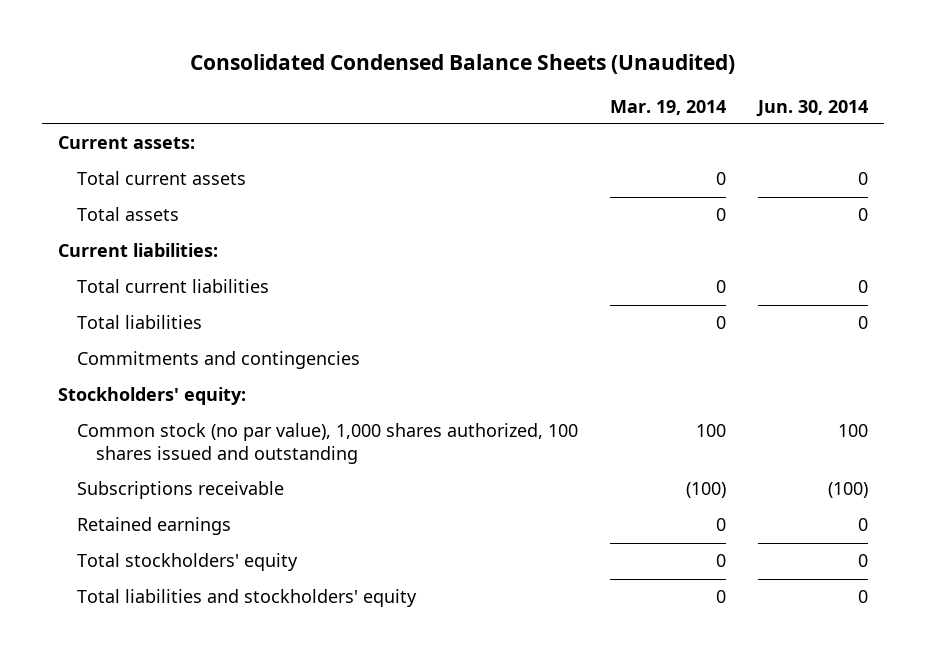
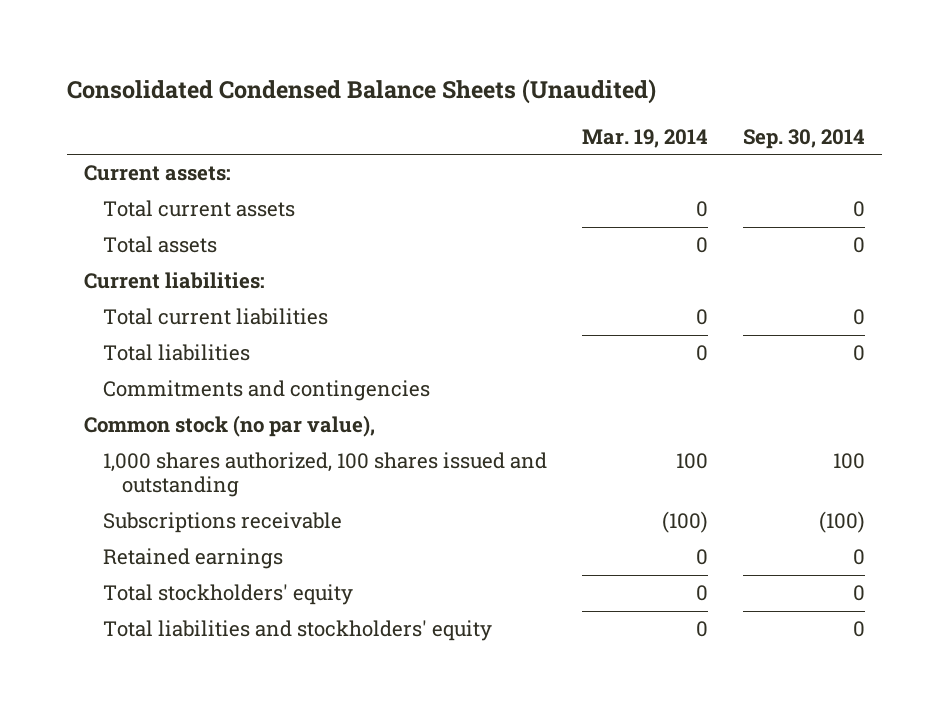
- | Mar. 19, 2014 | Jun. 30, 2014
+ | Mar. 19, 2014 | Sep. 30, 2014
- Stockholders' equity:
- Common stock (no par value), 1,000 shares authorized, 100 shares issued and outstanding | 100 | 100
+ Common stock (no par value),
+ 1,000 shares authorized, 100 shares issued and outstanding | 100 | 100

